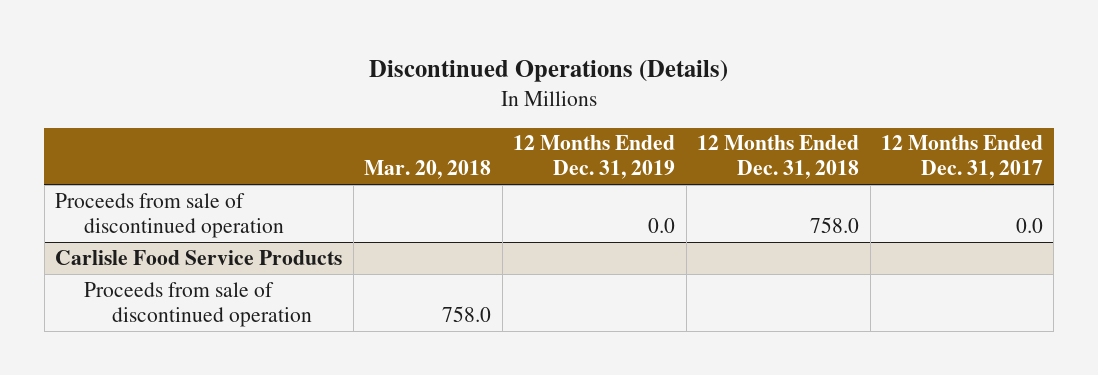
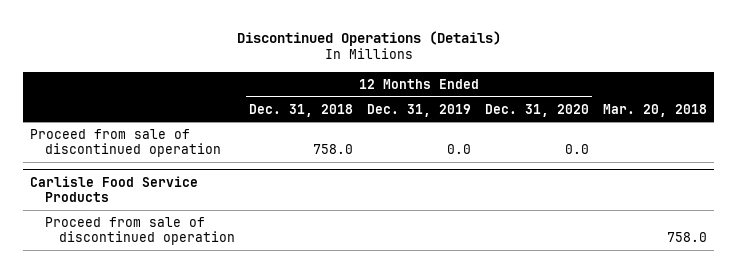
- | Mar. 20, 2018 | 12 Months Ended Dec. 31, 2019 | 12 Months Ended Dec. 31, 2018 | 12 Months Ended Dec. 31, 2017
+ | 12 Months Ended Dec. 31, 2018 | 12 Months Ended Dec. 31, 2019 | 12 Months Ended Dec. 31, 2020 | Mar. 20, 2018
- Proceeds from sale of discontinued operation | | 0.0 | 758.0 | 0.0
+ Proceed from sale of discontinued operation | 758.0 | 0.0 | 0.0 |
@ Carlisle Food Service Products
- Proceeds from sale of discontinued operation | 758.0 | | |
+ Proceed from sale of discontinued operation | | | | 758.0

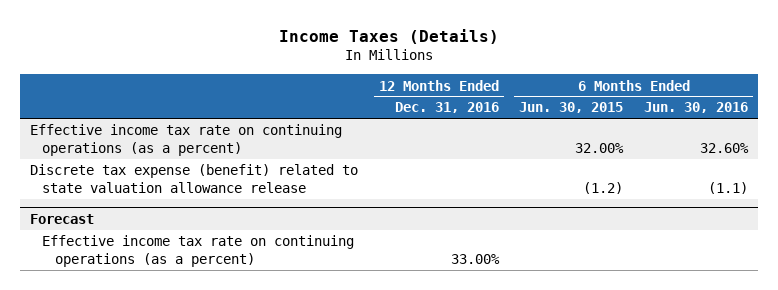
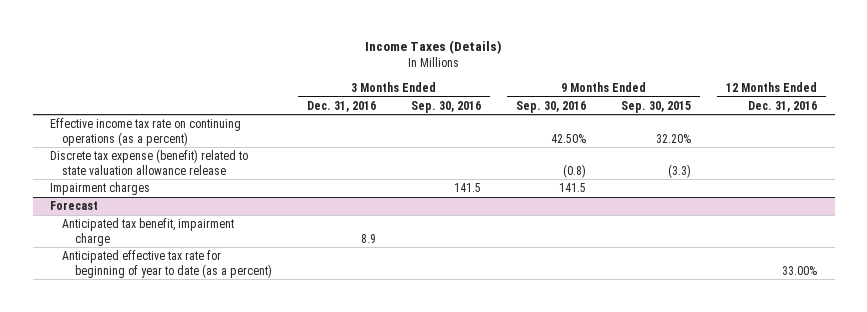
- | 12 Months Ended Dec. 31, 2016 | 6 Months Ended Jun. 30, 2015 | 6 Months Ended Jun. 30, 2016
+ | 3 Months Ended Dec. 31, 2016 | 3 Months Ended Sep. 30, 2016 | 9 Months Ended Sep. 30, 2016 | 9 Months Ended Sep. 30, 2015 | 12 Months Ended Dec. 31, 2016
+ Impairment charges | | 141.5 | 141.5 | |
@ Forecast
- Effective income tax rate on continuing operations (as a percent) | 33.00% | |
+ Anticipated tax benefit, impairment charge | 8.9 | | | |
+ Anticipated effective tax rate for beginning of year to date (as a percent) | | | | | 33.00%

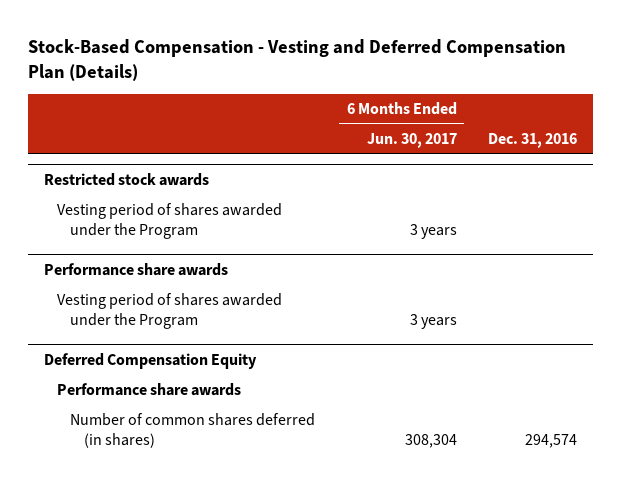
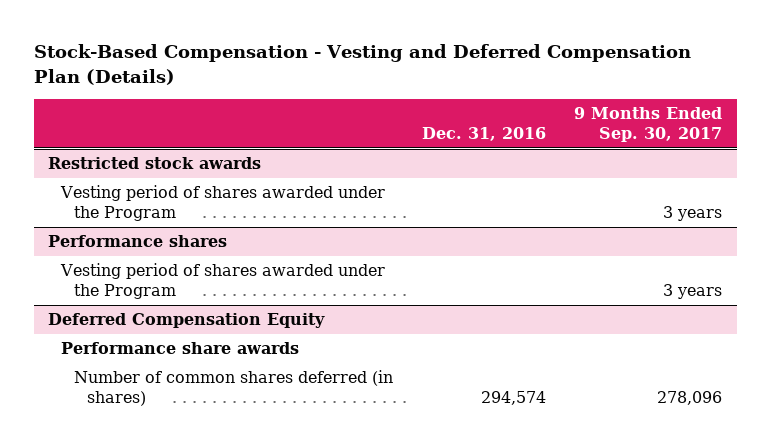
- | 6 Months Ended Jun. 30, 2017 | Dec. 31, 2016
+ | Dec. 31, 2016 | 9 Months Ended Sep. 30, 2017
- Performance share awards
+ Performance shares

